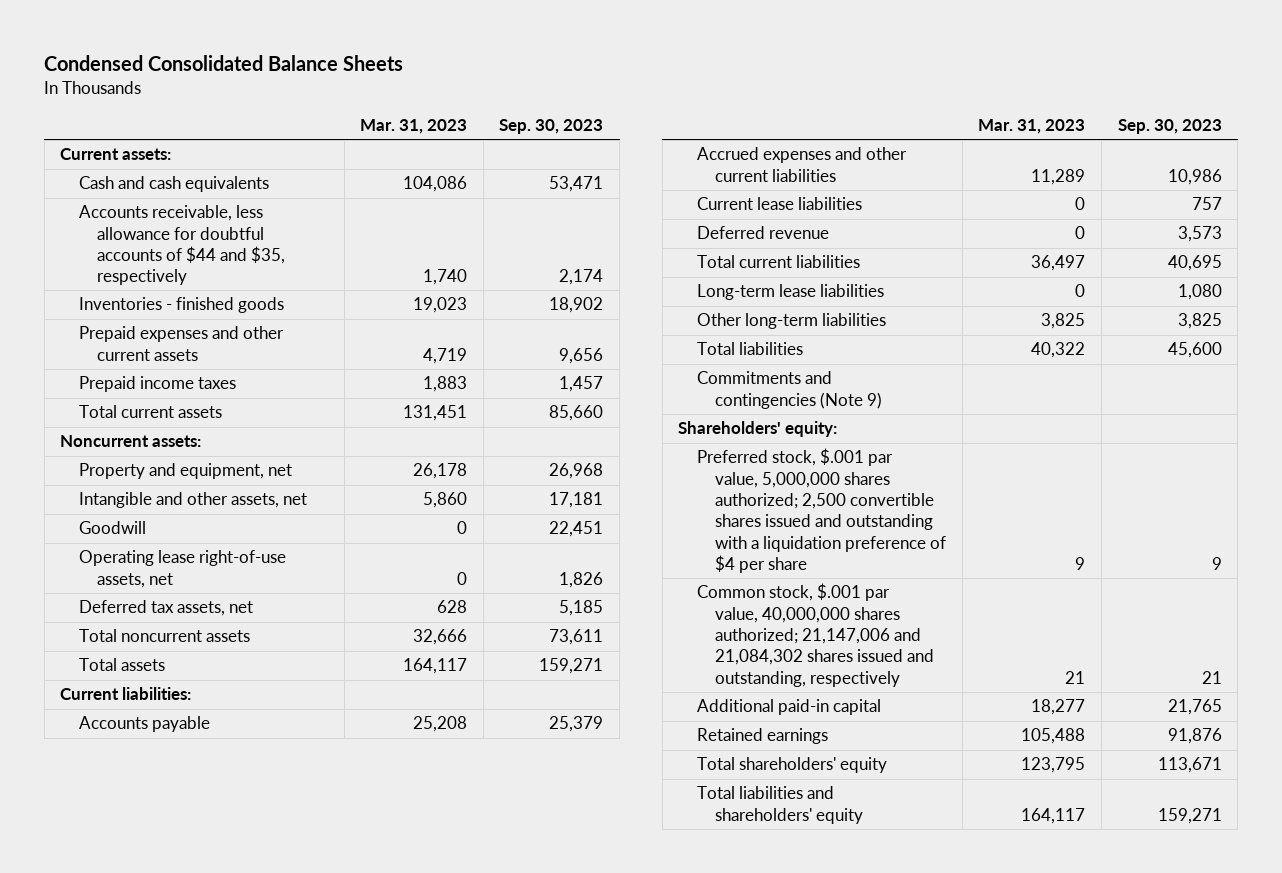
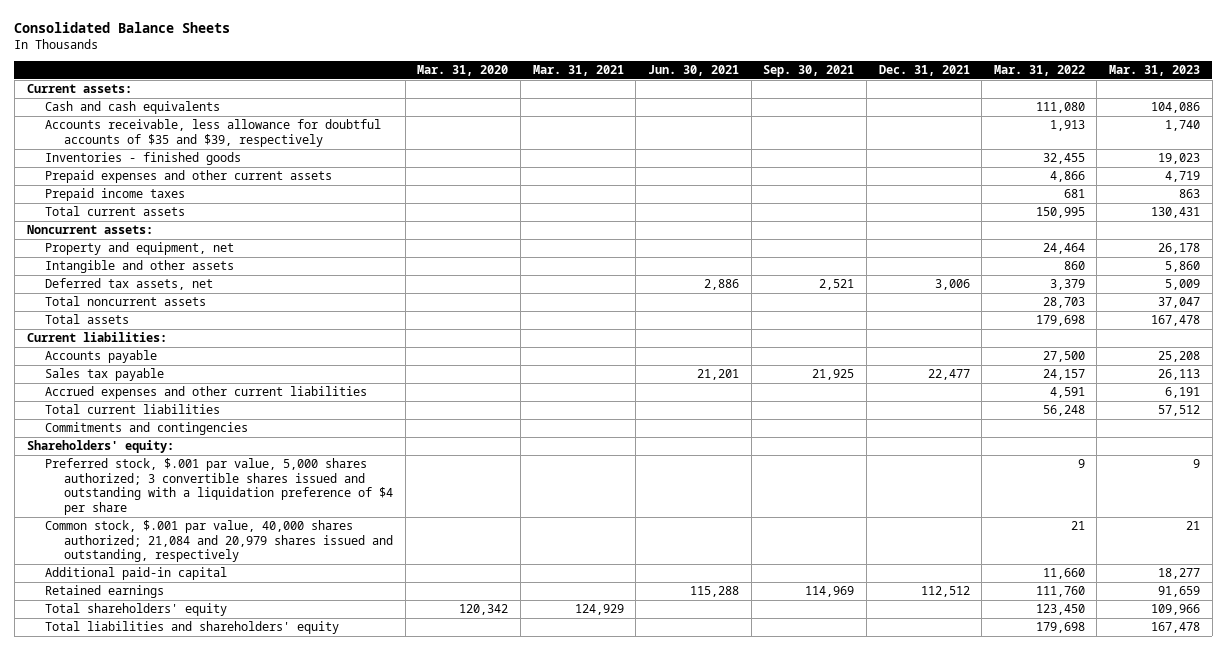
- Condensed Consolidated Balance Sheets
+ Consolidated Balance Sheets
- | Mar. 31, 2023 | Sep. 30, 2023
+ | Mar. 31, 2020 | Mar. 31, 2021 | Jun. 30, 2021 | Sep. 30, 2021 | Dec. 31, 2021 | Mar. 31, 2022 | Mar. 31, 2023
- Accounts receivable, less allowance for doubtful accounts of $44 and $35, respectively | 1,740 | 2,174
+ Accounts receivable, less allowance for doubtful accounts of $35 and $39, respectively | | | | | | 1,913 | 1,740
- Prepaid income taxes | 1,883 | 1,457
- Total current assets | 131,451 | 85,660
+ Prepaid income taxes | | | | | | 681 | 863
+ Total current assets | | | | | | 150,995 | 130,431
- Intangible and other assets, net | 5,860 | 17,181
- Goodwill | 0 | 22,451
- Operating lease right-of-use assets, net | 0 | 1,826
- Deferred tax assets, net | 628 | 5,185
- Total noncurrent assets | 32,666 | 73,611
- Total assets | 164,117 | 159,271
+ Intangible and other assets | | | | | | 860 | 5,860
+ Deferred tax assets, net | | | 2,886 | 2,521 | 3,006 | 3,379 | 5,009
+ Total noncurrent assets | | | | | | 28,703 | 37,047
+ Total assets | | | | | | 179,698 | 167,478
- Accrued expenses and other current liabilities | 11,289 | 10,986
- Current lease liabilities | 0 | 757
- Deferred revenue | 0 | 3,573
- Total current liabilities | 36,497 | 40,695
- Long-term lease liabilities | 0 | 1,080
- Other long-term liabilities | 3,825 | 3,825
- Total liabilities | 40,322 | 45,600
- Commitments and contingencies (Note 9)
+ Sales tax payable | | | 21,201 | 21,925 | 22,477 | 24,157 | 26,113
+ Accrued expenses and other current liabilities | | | | | | 4,591 | 6,191
+ Total current liabilities | | | | | | 56,248 | 57,512
+ Commitments and contingencies
- Preferred stock, $.001 par value, 5,000,000 shares authorized; 2,500 convertible shares issued and outstanding with a liquidation preference of $4 per share | 9 | 9
- Common stock, $.001 par value, 40,000,000 shares authorized; 21,147,006 and 21,084,302 shares issued and outstanding, respectively | 21 | 21
+ Preferred stock, $.001 par value, 5,000 shares authorized; 3 convertible shares issued and outstanding with a liquidation preference of $4 per share | | | | | | 9 | 9
+ Common stock, $.001 par value, 40,000 shares authorized; 21,084 and 20,979 shares issued and outstanding, respectively | | | | | | 21 | 21
- Retained earnings | 105,488 | 91,876
- Total shareholders' equity | 123,795 | 113,671
- Total liabilities and shareholders' equity | 164,117 | 159,271
+ Retained earnings | | | 115,288 | 114,969 | 112,512 | 111,760 | 91,659
+ Total shareholders' equity | 120,342 | 124,929 | | | | 123,450 | 109,966
+ Total liabilities and shareholders' equity | | | | | | 179,698 | 167,478

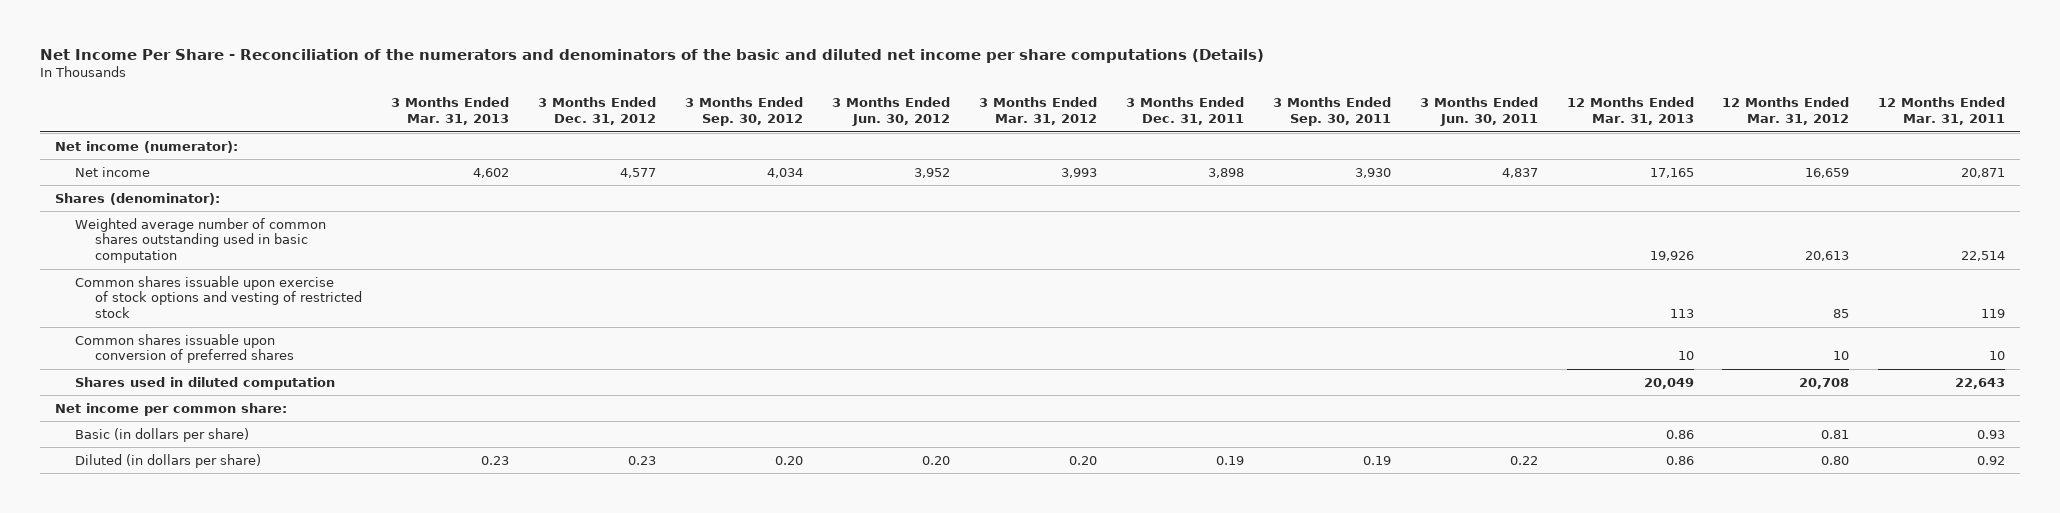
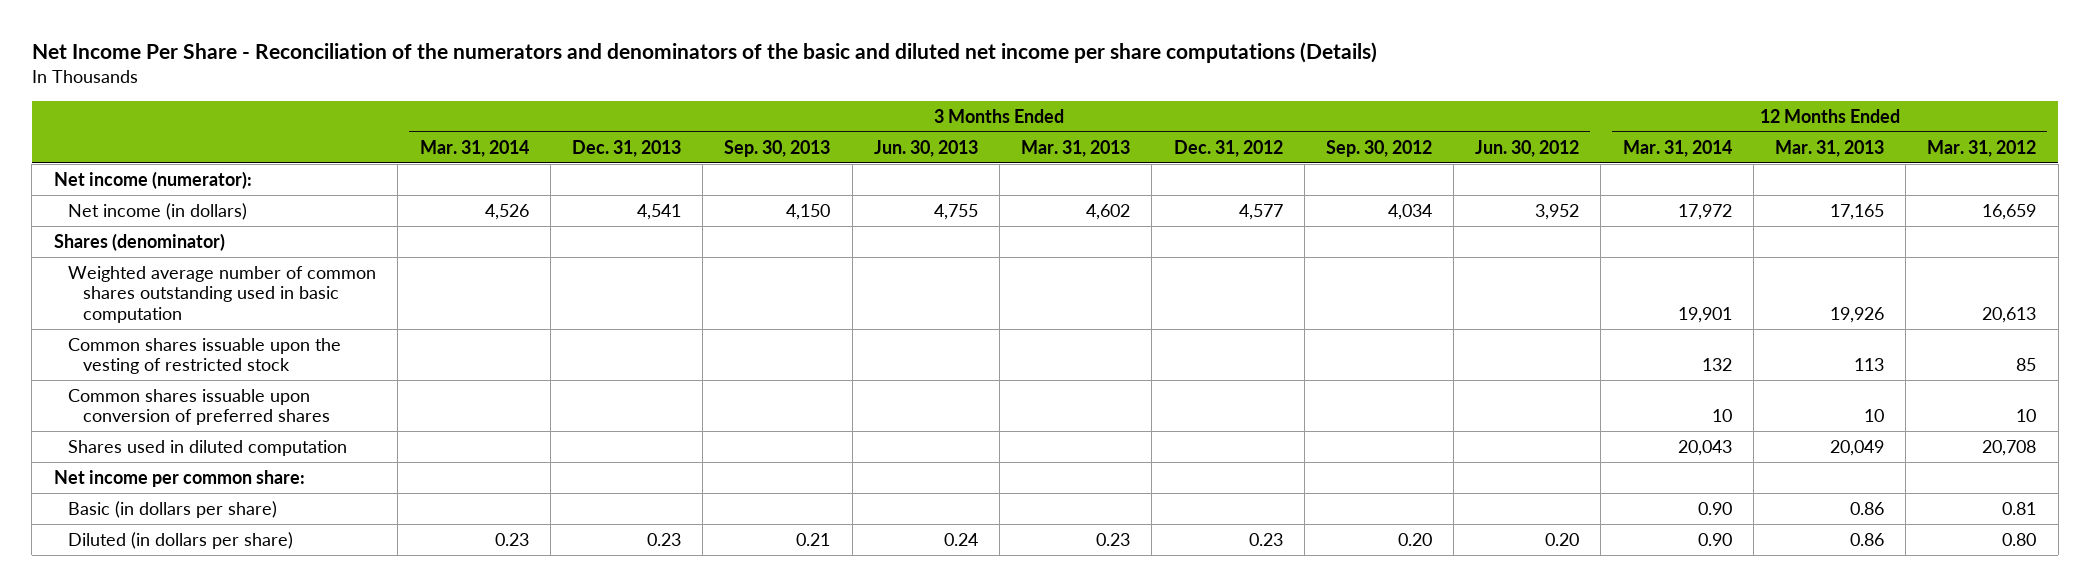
- | 3 Months Ended Mar. 31, 2013 | 3 Months Ended Dec. 31, 2012 | 3 Months Ended Sep. 30, 2012 | 3 Months Ended Jun. 30, 2012 | 3 Months Ended Mar. 31, 2012 | 3 Months Ended Dec. 31, 2011 | 3 Months Ended Sep. 30, 2011 | 3 Months Ended Jun. 30, 2011 | 12 Months Ended Mar. 31, 2013 | 12 Months Ended Mar. 31, 2012 | 12 Months Ended Mar. 31, 2011
+ | 3 Months Ended Mar. 31, 2014 | 3 Months Ended Dec. 31, 2013 | 3 Months Ended Sep. 30, 2013 | 3 Months Ended Jun. 30, 2013 | 3 Months Ended Mar. 31, 2013 | 3 Months Ended Dec. 31, 2012 | 3 Months Ended Sep. 30, 2012 | 3 Months Ended Jun. 30, 2012 | 12 Months Ended Mar. 31, 2014 | 12 Months Ended Mar. 31, 2013 | 12 Months Ended Mar. 31, 2012
- Net income | 4,602 | 4,577 | 4,034 | 3,952 | 3,993 | 3,898 | 3,930 | 4,837 | 17,165 | 16,659 | 20,871
- Shares (denominator):
+ Net income (in dollars) | 4,526 | 4,541 | 4,150 | 4,755 | 4,602 | 4,577 | 4,034 | 3,952 | 17,972 | 17,165 | 16,659
+ Shares (denominator)
- Common shares issuable upon exercise of stock options and vesting of restricted stock | | | | | | | | | 113 | 85 | 119
+ Common shares issuable upon the vesting of restricted stock | | | | | | | | | 132 | 113 | 85

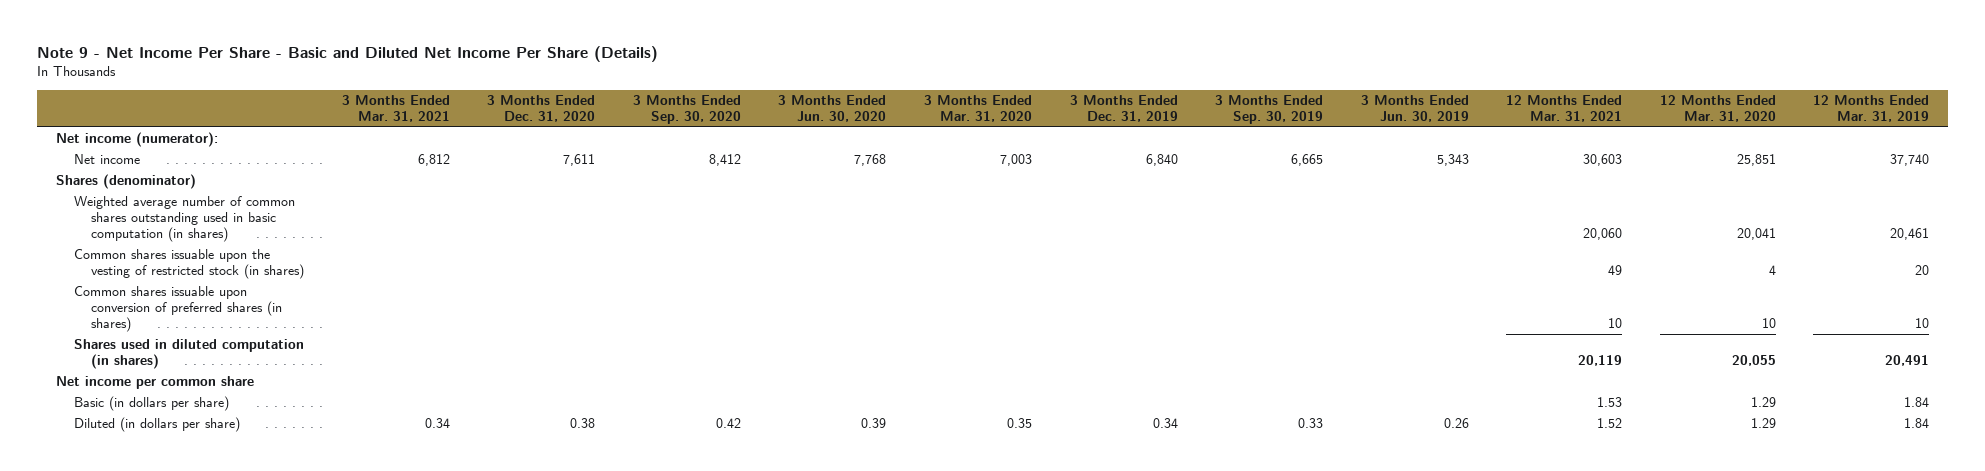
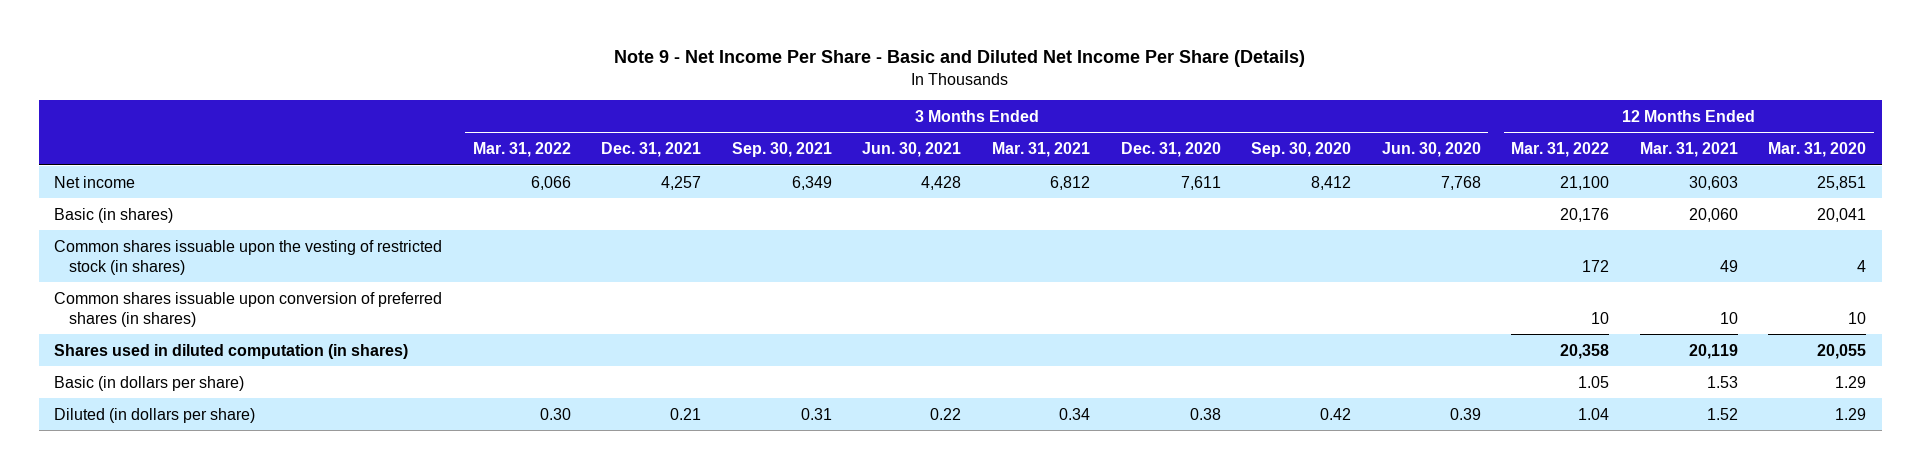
- | 3 Months Ended Mar. 31, 2021 | 3 Months Ended Dec. 31, 2020 | 3 Months Ended Sep. 30, 2020 | 3 Months Ended Jun. 30, 2020 | 3 Months Ended Mar. 31, 2020 | 3 Months Ended Dec. 31, 2019 | 3 Months Ended Sep. 30, 2019 | 3 Months Ended Jun. 30, 2019 | 12 Months Ended Mar. 31, 2021 | 12 Months Ended Mar. 31, 2020 | 12 Months Ended Mar. 31, 2019
+ | 3 Months Ended Mar. 31, 2022 | 3 Months Ended Dec. 31, 2021 | 3 Months Ended Sep. 30, 2021 | 3 Months Ended Jun. 30, 2021 | 3 Months Ended Mar. 31, 2021 | 3 Months Ended Dec. 31, 2020 | 3 Months Ended Sep. 30, 2020 | 3 Months Ended Jun. 30, 2020 | 12 Months Ended Mar. 31, 2022 | 12 Months Ended Mar. 31, 2021 | 12 Months Ended Mar. 31, 2020
- Net income (numerator):
- Shares (denominator)
- Weighted average number of common shares outstanding used in basic computation (in shares) | | | | | | | | | 20,060 | 20,041 | 20,461
+ Basic (in shares) | | | | | | | | | 20,176 | 20,060 | 20,041
- Net income per common share

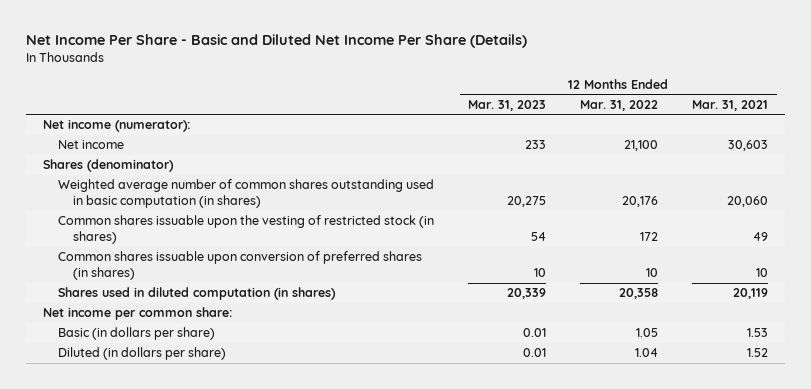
- Note 9 - Net Income Per Share - Basic and Diluted Net Income Per Share (Details)
+ Net Income Per Share - Basic and Diluted Net Income Per Share (Details)
- | 3 Months Ended Mar. 31, 2022 | 3 Months Ended Dec. 31, 2021 | 3 Months Ended Sep. 30, 2021 | 3 Months Ended Jun. 30, 2021 | 3 Months Ended Mar. 31, 2021 | 3 Months Ended Dec. 31, 2020 | 3 Months Ended Sep. 30, 2020 | 3 Months Ended Jun. 30, 2020 | 12 Months Ended Mar. 31, 2022 | 12 Months Ended Mar. 31, 2021 | 12 Months Ended Mar. 31, 2020
+ | 12 Months Ended Mar. 31, 2023 | 12 Months Ended Mar. 31, 2022 | 12 Months Ended Mar. 31, 2021
+ Net income (numerator):
- Basic (in shares) | | | | | | | | | 20,176 | 20,060 | 20,041
+ Shares (denominator)
+ Weighted average number of common shares outstanding used in basic computation (in shares) | 20,275 | 20,176 | 20,060
+ Net income per common share:

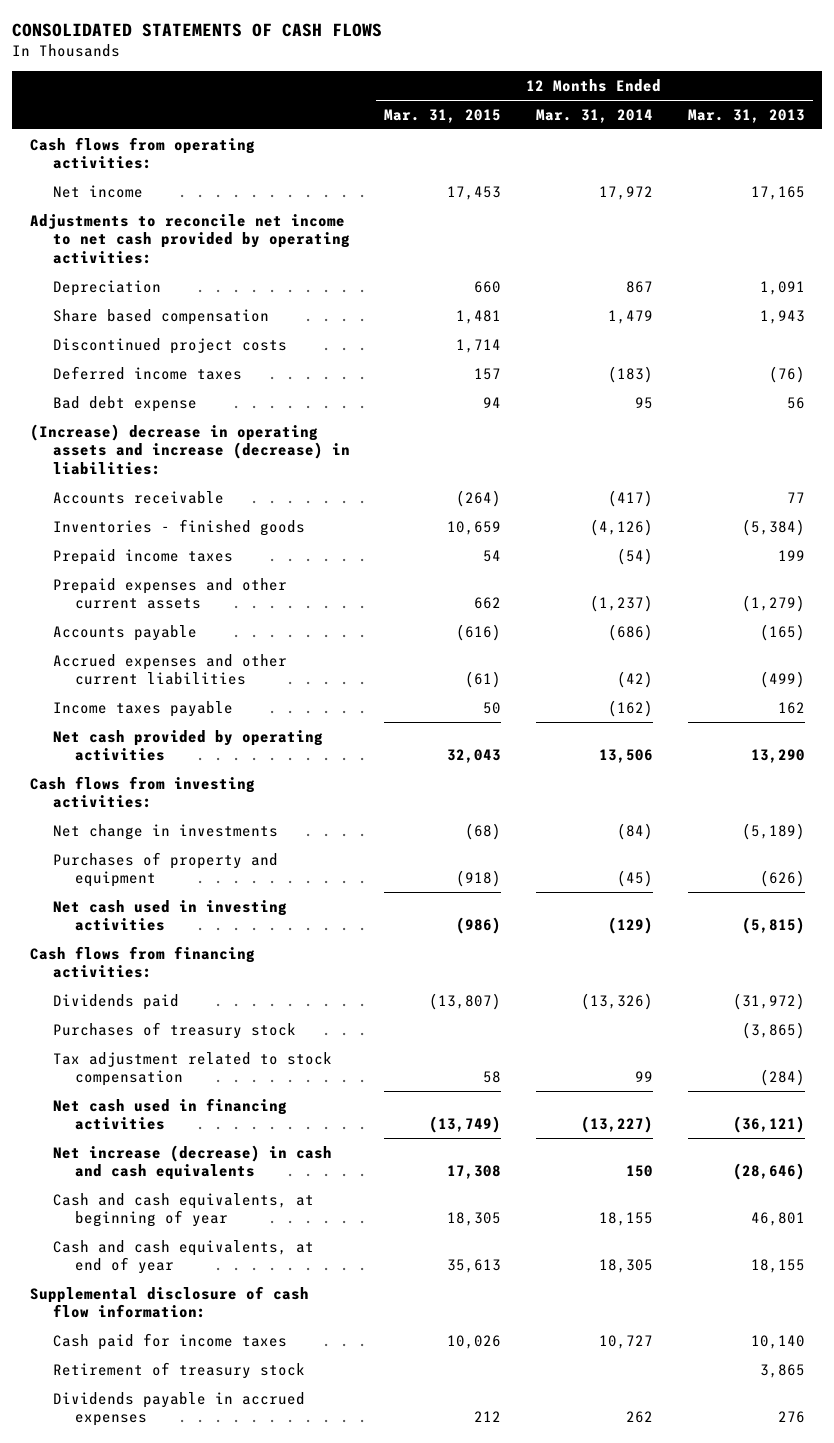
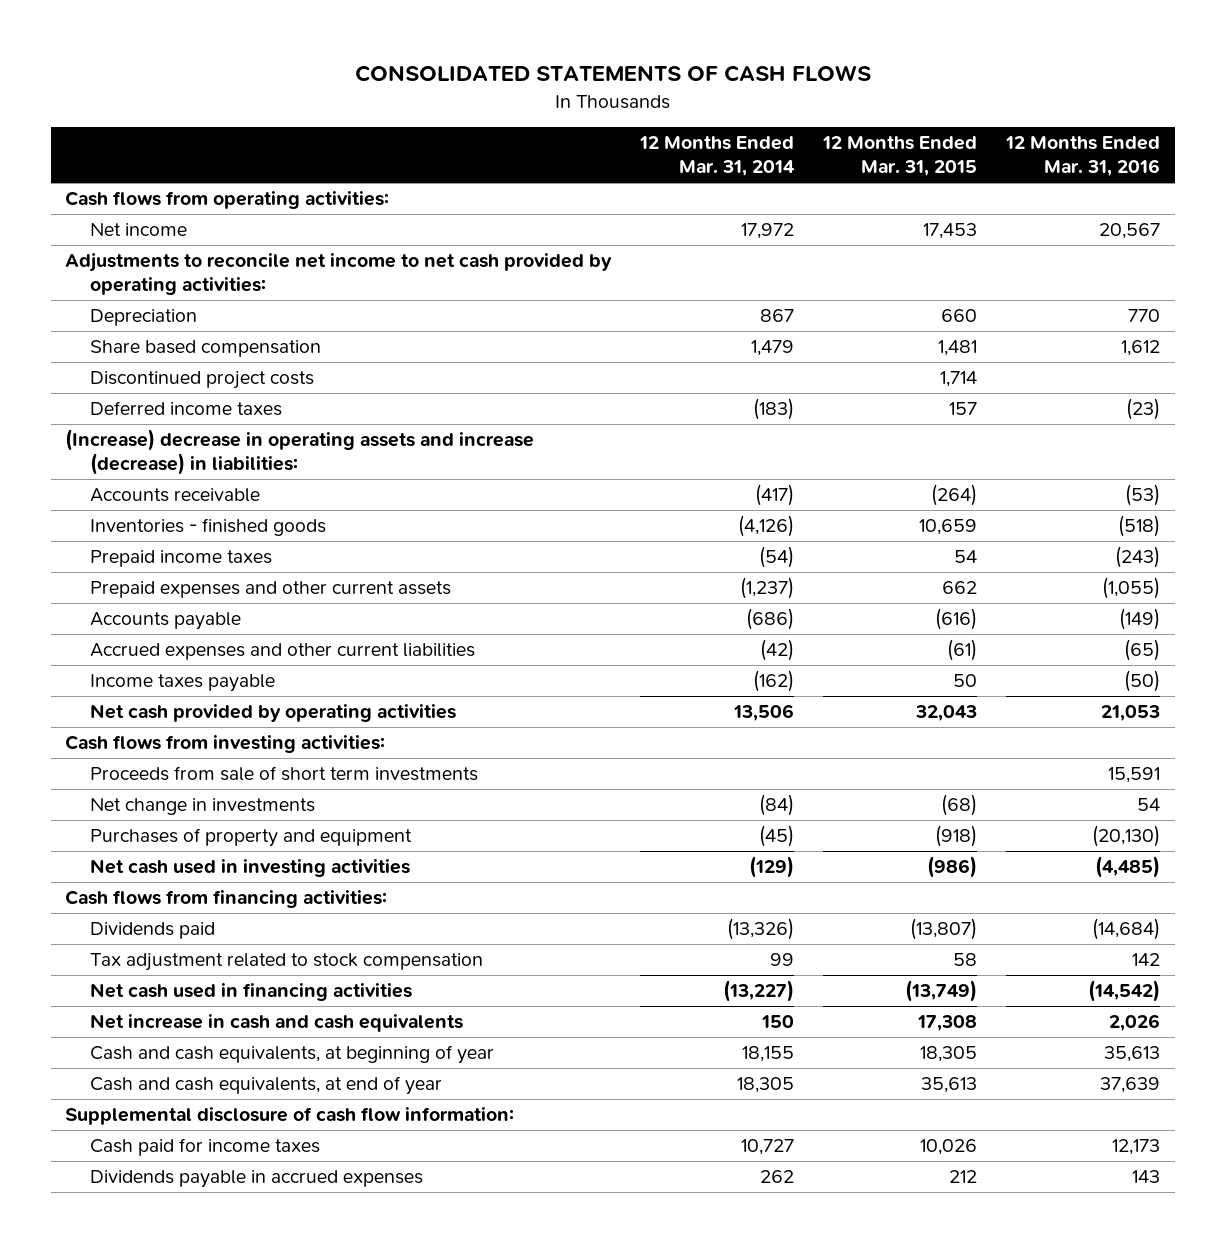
- | 12 Months Ended Mar. 31, 2015 | 12 Months Ended Mar. 31, 2014 | 12 Months Ended Mar. 31, 2013
+ | 12 Months Ended Mar. 31, 2014 | 12 Months Ended Mar. 31, 2015 | 12 Months Ended Mar. 31, 2016
- Bad debt expense | 94 | 95 | 56
+ Proceeds from sale of short term investments | | | 15,591
- Purchases of treasury stock | | | (3,865)
- Net increase (decrease) in cash and cash equivalents | 17,308 | 150 | (28,646)
+ Net increase in cash and cash equivalents | 150 | 17,308 | 2,026
- Retirement of treasury stock | | | 3,865

